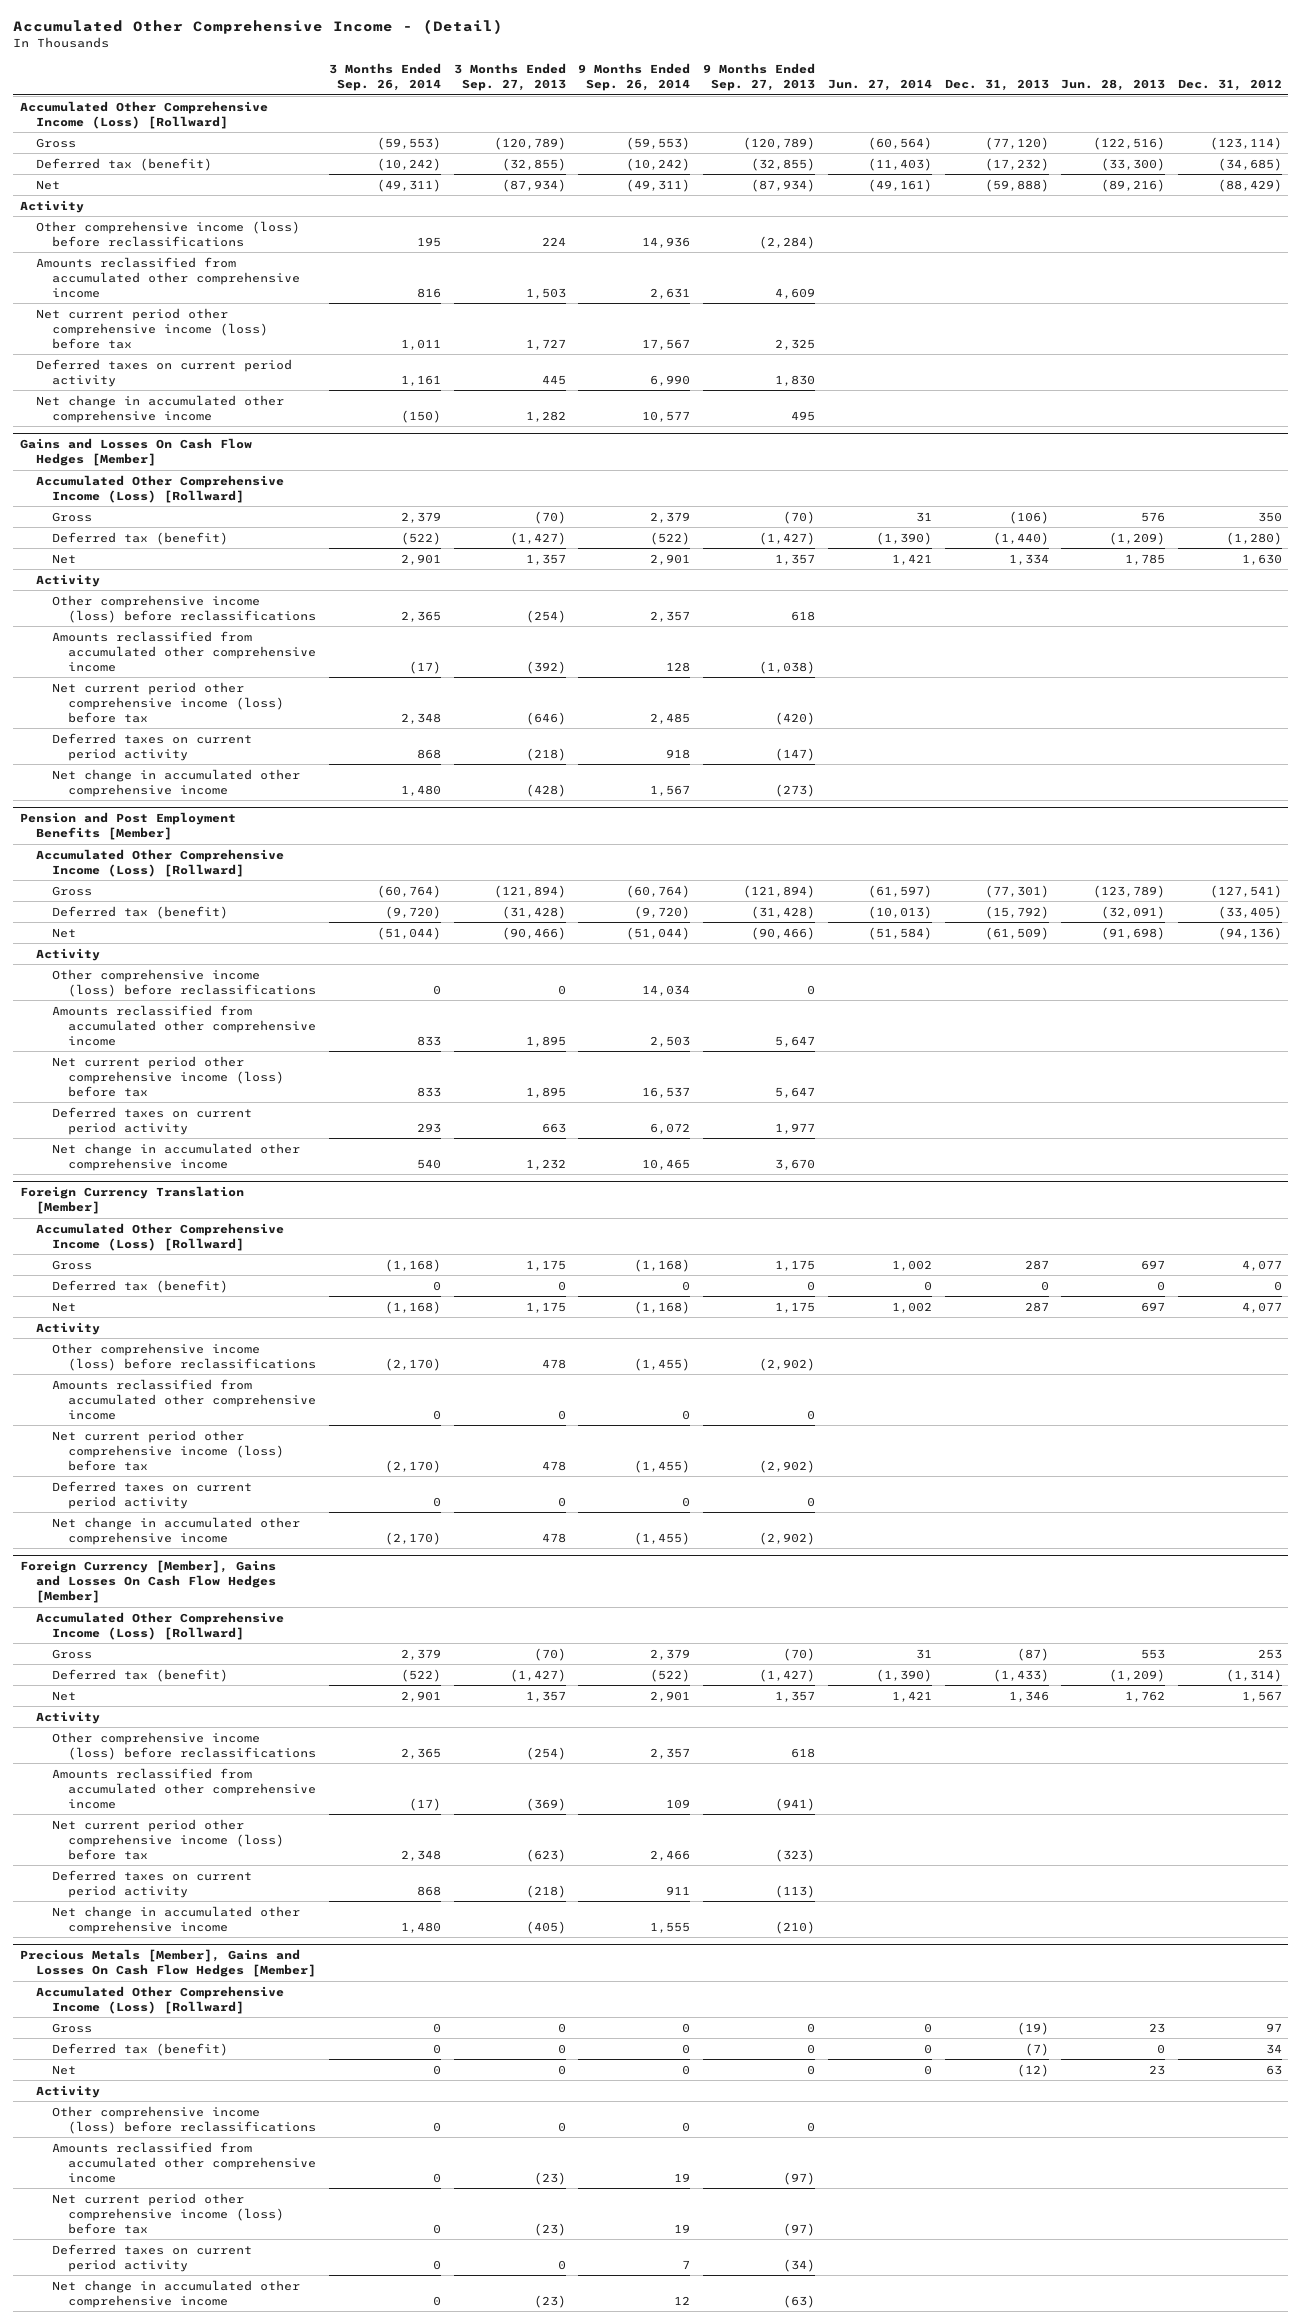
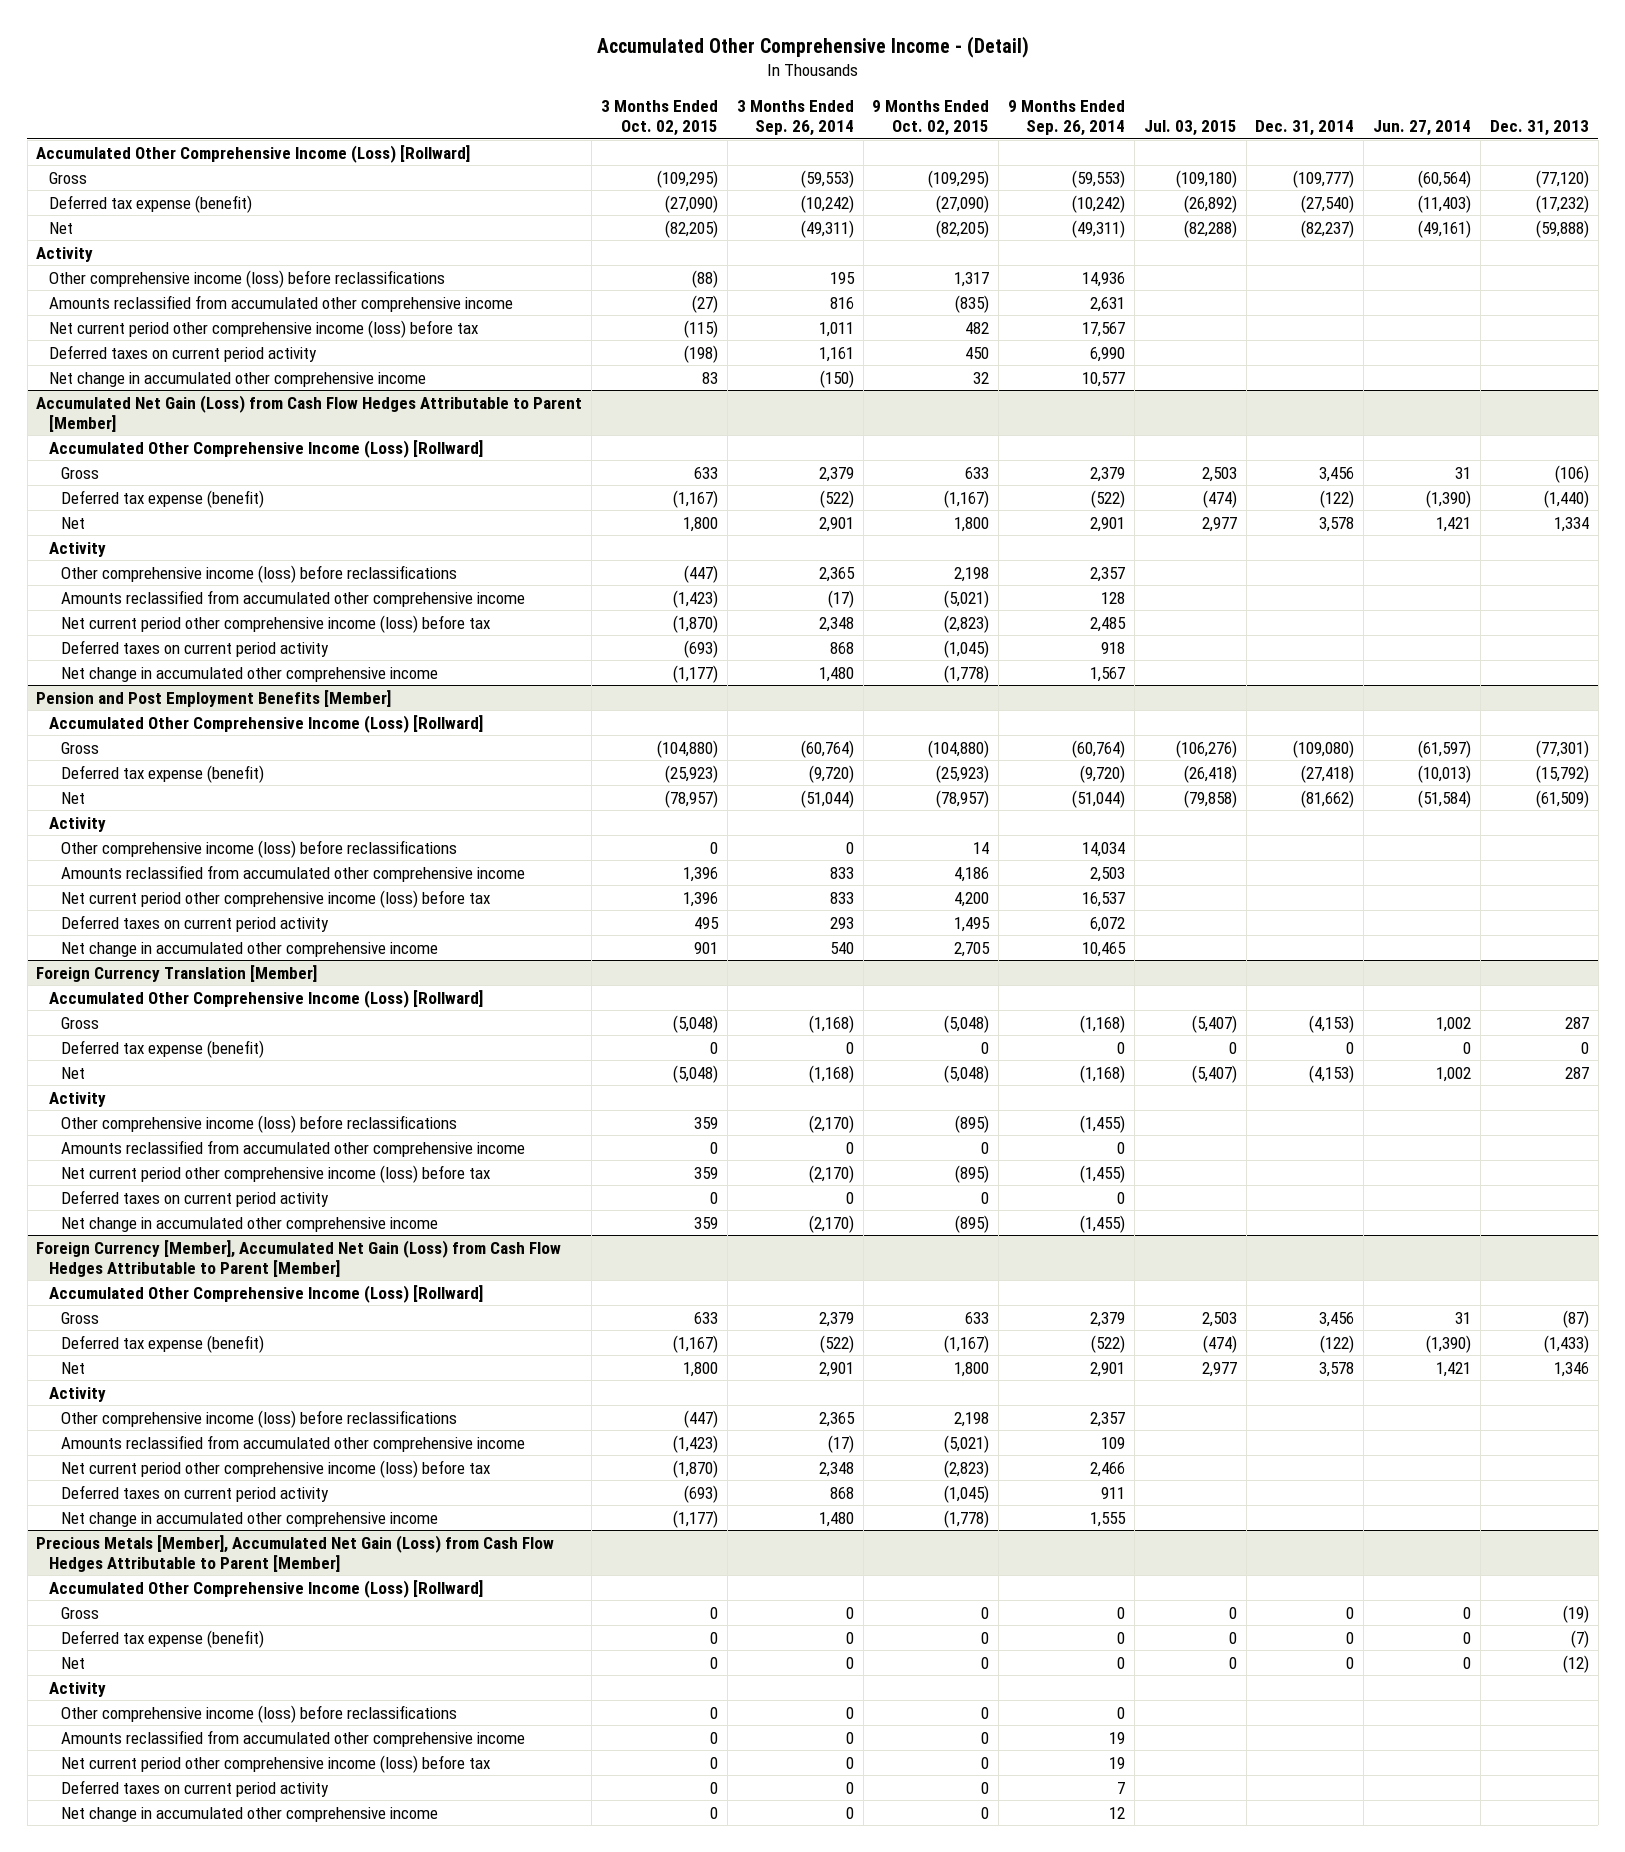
- | 3 Months Ended Sep. 26, 2014 | 3 Months Ended Sep. 27, 2013 | 9 Months Ended Sep. 26, 2014 | 9 Months Ended Sep. 27, 2013 | Jun. 27, 2014 | Dec. 31, 2013 | Jun. 28, 2013 | Dec. 31, 2012
+ | 3 Months Ended Oct. 02, 2015 | 3 Months Ended Sep. 26, 2014 | 9 Months Ended Oct. 02, 2015 | 9 Months Ended Sep. 26, 2014 | Jul. 03, 2015 | Dec. 31, 2014 | Jun. 27, 2014 | Dec. 31, 2013
- Deferred tax (benefit) | (10,242) | (32,855) | (10,242) | (32,855) | (11,403) | (17,232) | (33,300) | (34,685)
+ Deferred tax expense (benefit) | (27,090) | (10,242) | (27,090) | (10,242) | (26,892) | (27,540) | (11,403) | (17,232)
- Gains and Losses On Cash Flow Hedges [Member]
+ Accumulated Net Gain (Loss) from Cash Flow Hedges Attributable to Parent [Member]
- Deferred tax (benefit) | (522) | (1,427) | (522) | (1,427) | (1,390) | (1,440) | (1,209) | (1,280)
+ Deferred tax expense (benefit) | (1,167) | (522) | (1,167) | (522) | (474) | (122) | (1,390) | (1,440)
@ Pension and Post Employment Benefits [Member]
- Deferred tax (benefit) | (9,720) | (31,428) | (9,720) | (31,428) | (10,013) | (15,792) | (32,091) | (33,405)
+ Deferred tax expense (benefit) | (25,923) | (9,720) | (25,923) | (9,720) | (26,418) | (27,418) | (10,013) | (15,792)
@ Foreign Currency Translation [Member]
- Deferred tax (benefit) | 0 | 0 | 0 | 0 | 0 | 0 | 0 | 0
+ Deferred tax expense (benefit) | 0 | 0 | 0 | 0 | 0 | 0 | 0 | 0
- Foreign Currency [Member], Gains and Losses On Cash Flow Hedges [Member]
+ Foreign Currency [Member], Accumulated Net Gain (Loss) from Cash Flow Hedges Attributable to Parent [Member]
- Deferred tax (benefit) | (522) | (1,427) | (522) | (1,427) | (1,390) | (1,433) | (1,209) | (1,314)
+ Deferred tax expense (benefit) | (1,167) | (522) | (1,167) | (522) | (474) | (122) | (1,390) | (1,433)
- Precious Metals [Member], Gains and Losses On Cash Flow Hedges [Member]
+ Precious Metals [Member], Accumulated Net Gain (Loss) from Cash Flow Hedges Attributable to Parent [Member]
- Deferred tax (benefit) | 0 | 0 | 0 | 0 | 0 | (7) | 0 | 34
+ Deferred tax expense (benefit) | 0 | 0 | 0 | 0 | 0 | 0 | 0 | (7)

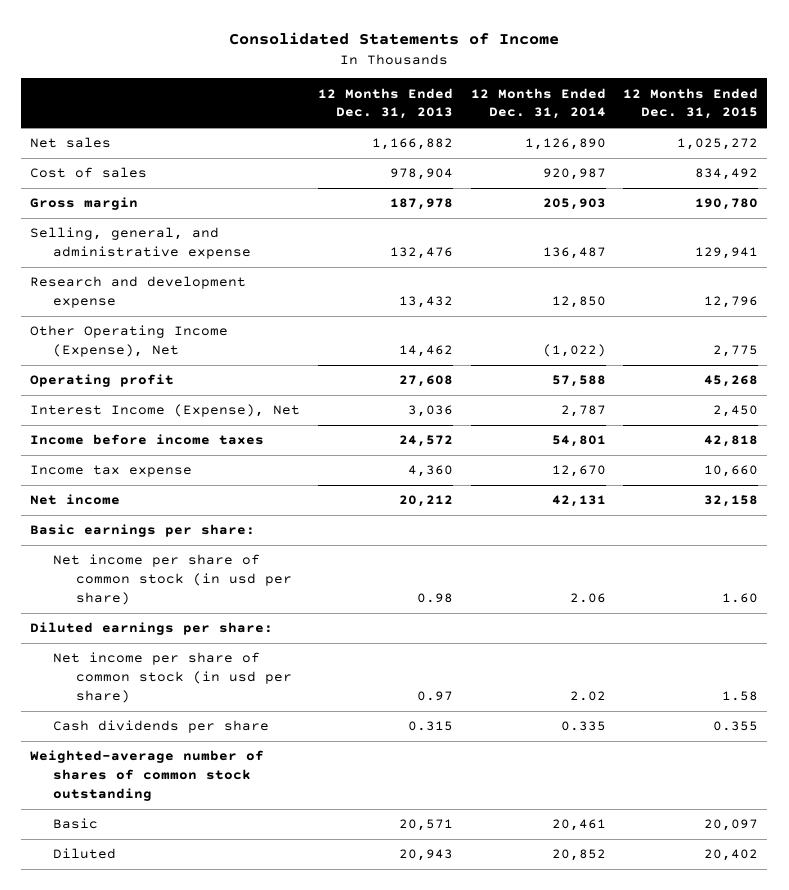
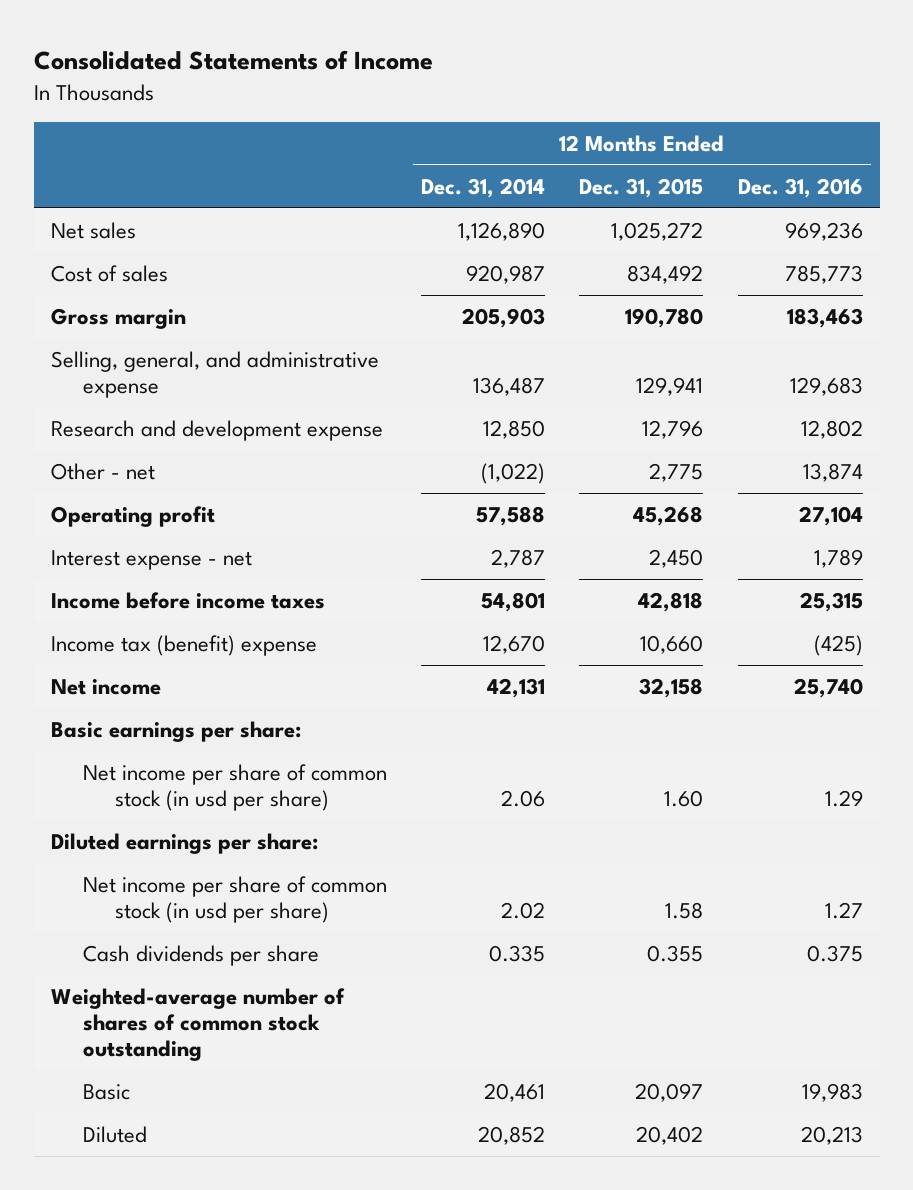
- | 12 Months Ended Dec. 31, 2013 | 12 Months Ended Dec. 31, 2014 | 12 Months Ended Dec. 31, 2015
+ | 12 Months Ended Dec. 31, 2014 | 12 Months Ended Dec. 31, 2015 | 12 Months Ended Dec. 31, 2016
- Other Operating Income (Expense), Net | 14,462 | (1,022) | 2,775
+ Other - net | (1,022) | 2,775 | 13,874
- Interest Income (Expense), Net | 3,036 | 2,787 | 2,450
+ Interest expense - net | 2,787 | 2,450 | 1,789
- Income tax expense | 4,360 | 12,670 | 10,660
+ Income tax (benefit) expense | 12,670 | 10,660 | (425)

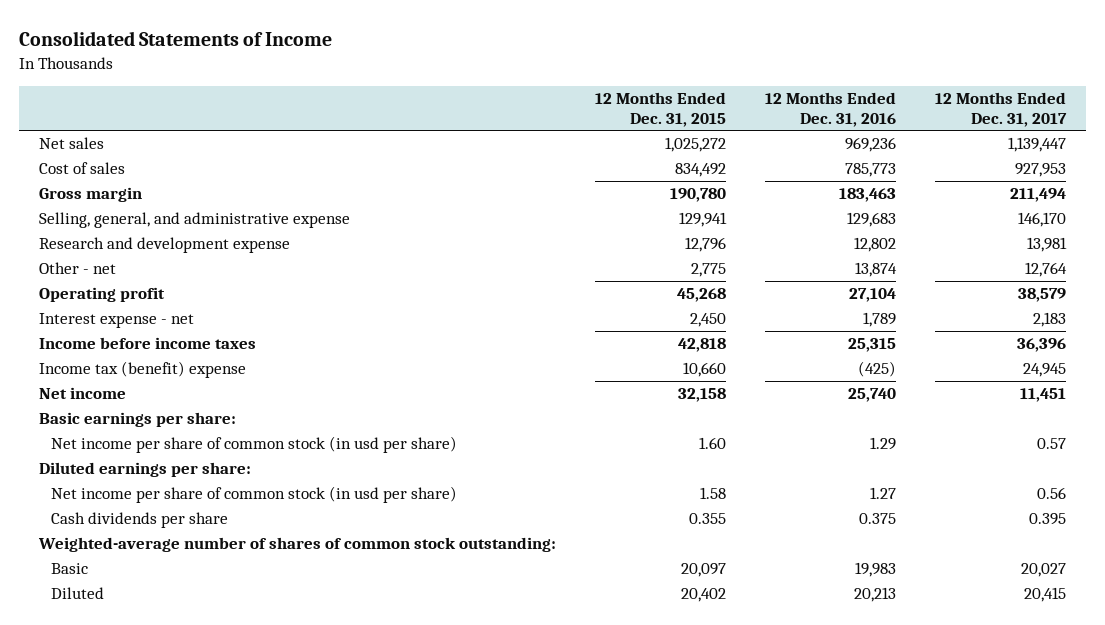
- | 12 Months Ended Dec. 31, 2014 | 12 Months Ended Dec. 31, 2015 | 12 Months Ended Dec. 31, 2016
+ | 12 Months Ended Dec. 31, 2015 | 12 Months Ended Dec. 31, 2016 | 12 Months Ended Dec. 31, 2017
- Weighted-average number of shares of common stock outstanding
+ Weighted-average number of shares of common stock outstanding:

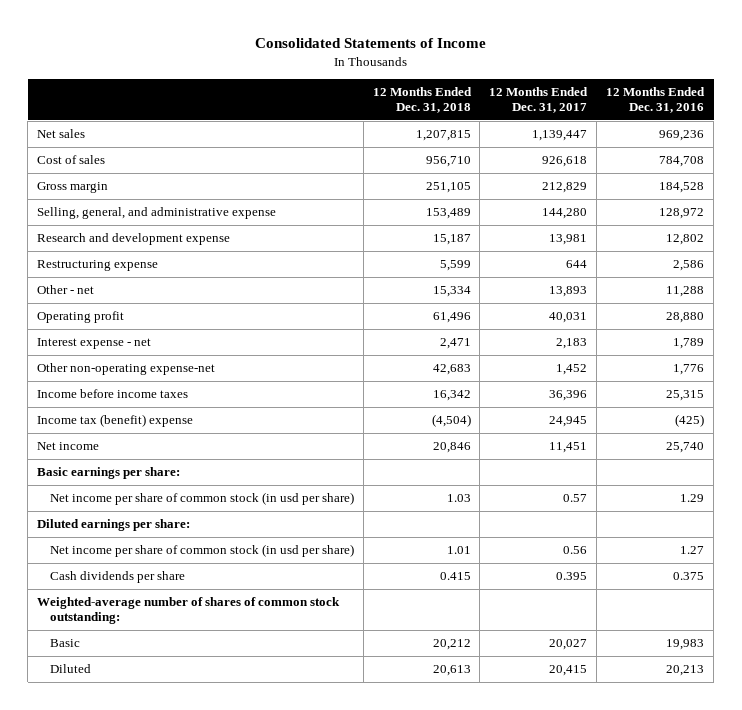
- | 12 Months Ended Dec. 31, 2015 | 12 Months Ended Dec. 31, 2016 | 12 Months Ended Dec. 31, 2017
+ | 12 Months Ended Dec. 31, 2018 | 12 Months Ended Dec. 31, 2017 | 12 Months Ended Dec. 31, 2016
- Cost of sales | 834,492 | 785,773 | 927,953
- Gross margin | 190,780 | 183,463 | 211,494
- Selling, general, and administrative expense | 129,941 | 129,683 | 146,170
+ Cost of sales | 956,710 | 926,618 | 784,708
+ Gross margin | 251,105 | 212,829 | 184,528
+ Selling, general, and administrative expense | 153,489 | 144,280 | 128,972
- Other - net | 2,775 | 13,874 | 12,764
- Operating profit | 45,268 | 27,104 | 38,579
+ Restructuring expense | 5,599 | 644 | 2,586
+ Other - net | 15,334 | 13,893 | 11,288
+ Operating profit | 61,496 | 40,031 | 28,880
+ Other non-operating expense-net | 42,683 | 1,452 | 1,776

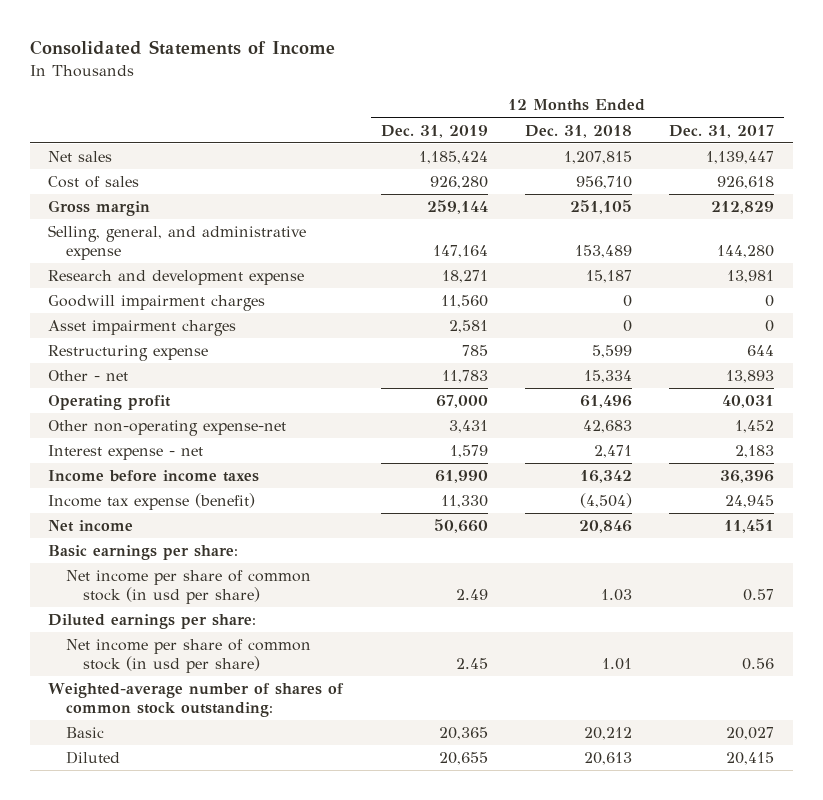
- | 12 Months Ended Dec. 31, 2018 | 12 Months Ended Dec. 31, 2017 | 12 Months Ended Dec. 31, 2016
+ | 12 Months Ended Dec. 31, 2019 | 12 Months Ended Dec. 31, 2018 | 12 Months Ended Dec. 31, 2017
+ Goodwill impairment charges | 11,560 | 0 | 0
+ Asset impairment charges | 2,581 | 0 | 0
moved down: Interest expense - net | 1,579 | 2,471 | 2,183
- Income tax (benefit) expense | (4,504) | 24,945 | (425)
+ Income tax expense (benefit) | 11,330 | (4,504) | 24,945
- Cash dividends per share | 0.415 | 0.395 | 0.375

